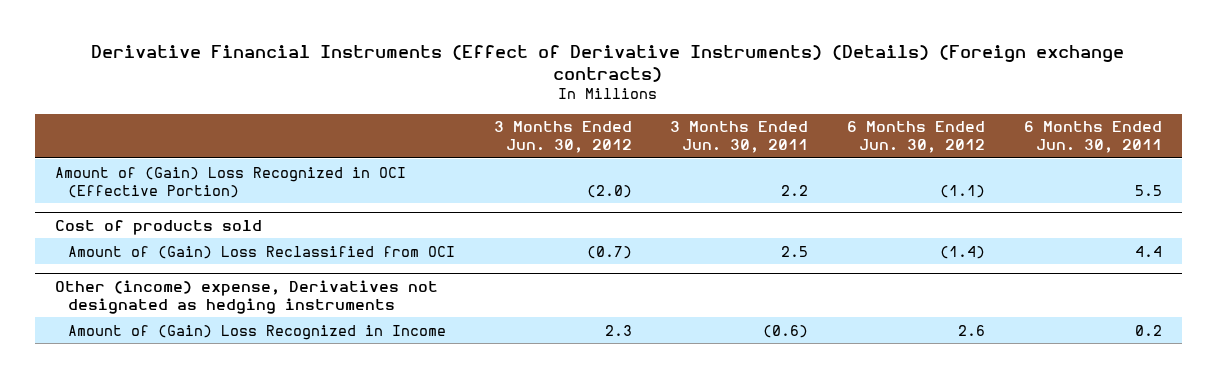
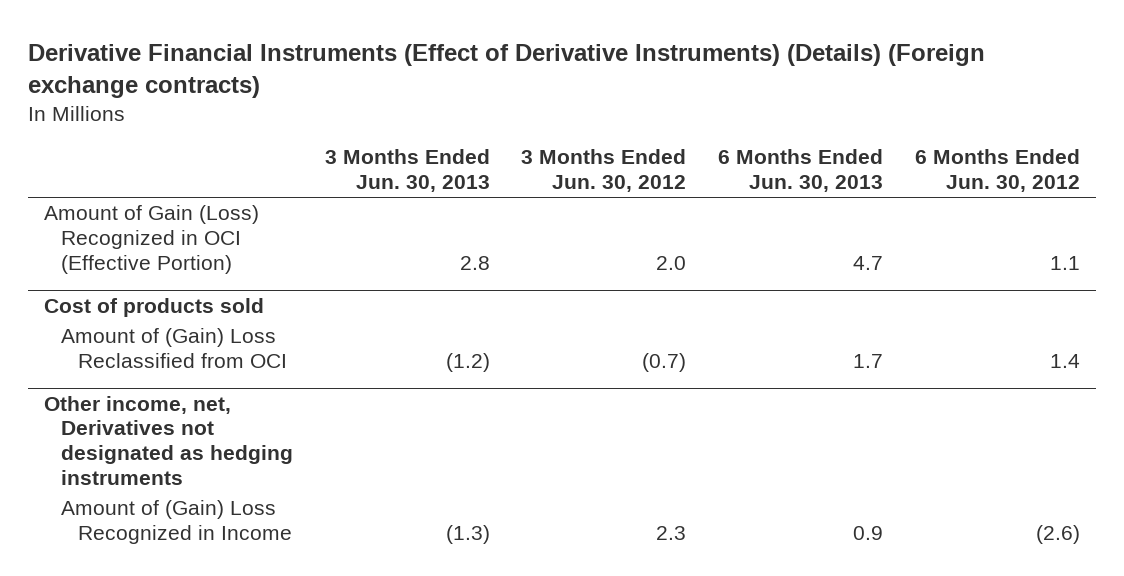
- | 3 Months Ended Jun. 30, 2012 | 3 Months Ended Jun. 30, 2011 | 6 Months Ended Jun. 30, 2012 | 6 Months Ended Jun. 30, 2011
+ | 3 Months Ended Jun. 30, 2013 | 3 Months Ended Jun. 30, 2012 | 6 Months Ended Jun. 30, 2013 | 6 Months Ended Jun. 30, 2012
- Amount of (Gain) Loss Recognized in OCI (Effective Portion) | (2.0) | 2.2 | (1.1) | 5.5
+ Amount of Gain (Loss) Recognized in OCI (Effective Portion) | 2.8 | 2.0 | 4.7 | 1.1
@ Cost of products sold
- Amount of (Gain) Loss Reclassified from OCI | (0.7) | 2.5 | (1.4) | 4.4
- Other (income) expense, Derivatives not designated as hedging instruments
- Amount of (Gain) Loss Recognized in Income | 2.3 | (0.6) | 2.6 | 0.2
@ Cost of products sold
+ Amount of (Gain) Loss Reclassified from OCI | (1.2) | (0.7) | 1.7 | 1.4
+ Other income, net, Derivatives not designated as hedging instruments
+ Amount of (Gain) Loss Recognized in Income | (1.3) | 2.3 | 0.9 | (2.6)

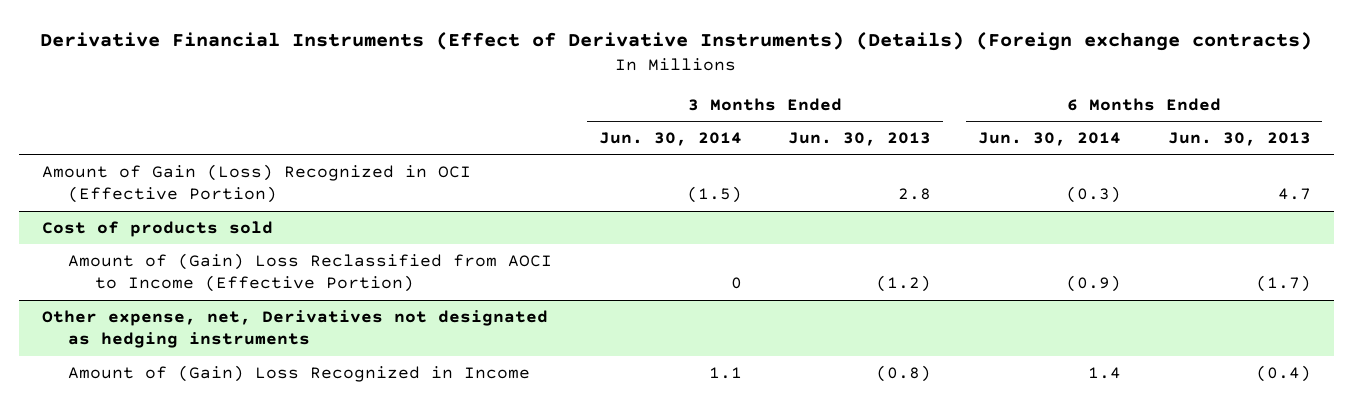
- | 3 Months Ended Jun. 30, 2013 | 3 Months Ended Jun. 30, 2012 | 6 Months Ended Jun. 30, 2013 | 6 Months Ended Jun. 30, 2012
+ | 3 Months Ended Jun. 30, 2014 | 3 Months Ended Jun. 30, 2013 | 6 Months Ended Jun. 30, 2014 | 6 Months Ended Jun. 30, 2013
@ Cost of products sold
- Amount of (Gain) Loss Reclassified from OCI | (1.2) | (0.7) | 1.7 | 1.4
- Other income, net, Derivatives not designated as hedging instruments
- Amount of (Gain) Loss Recognized in Income | (1.3) | 2.3 | 0.9 | (2.6)
@ Cost of products sold
+ Amount of (Gain) Loss Reclassified from AOCI to Income (Effective Portion) | 0 | (1.2) | (0.9) | (1.7)
+ Other expense, net, Derivatives not designated as hedging instruments
+ Amount of (Gain) Loss Recognized in Income | 1.1 | (0.8) | 1.4 | (0.4)

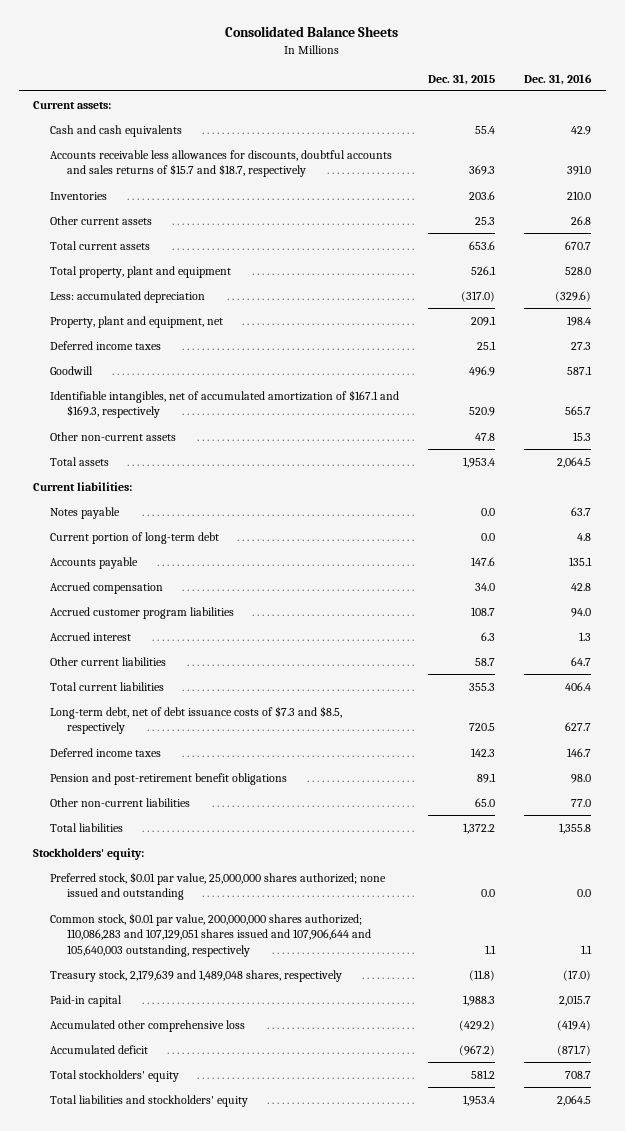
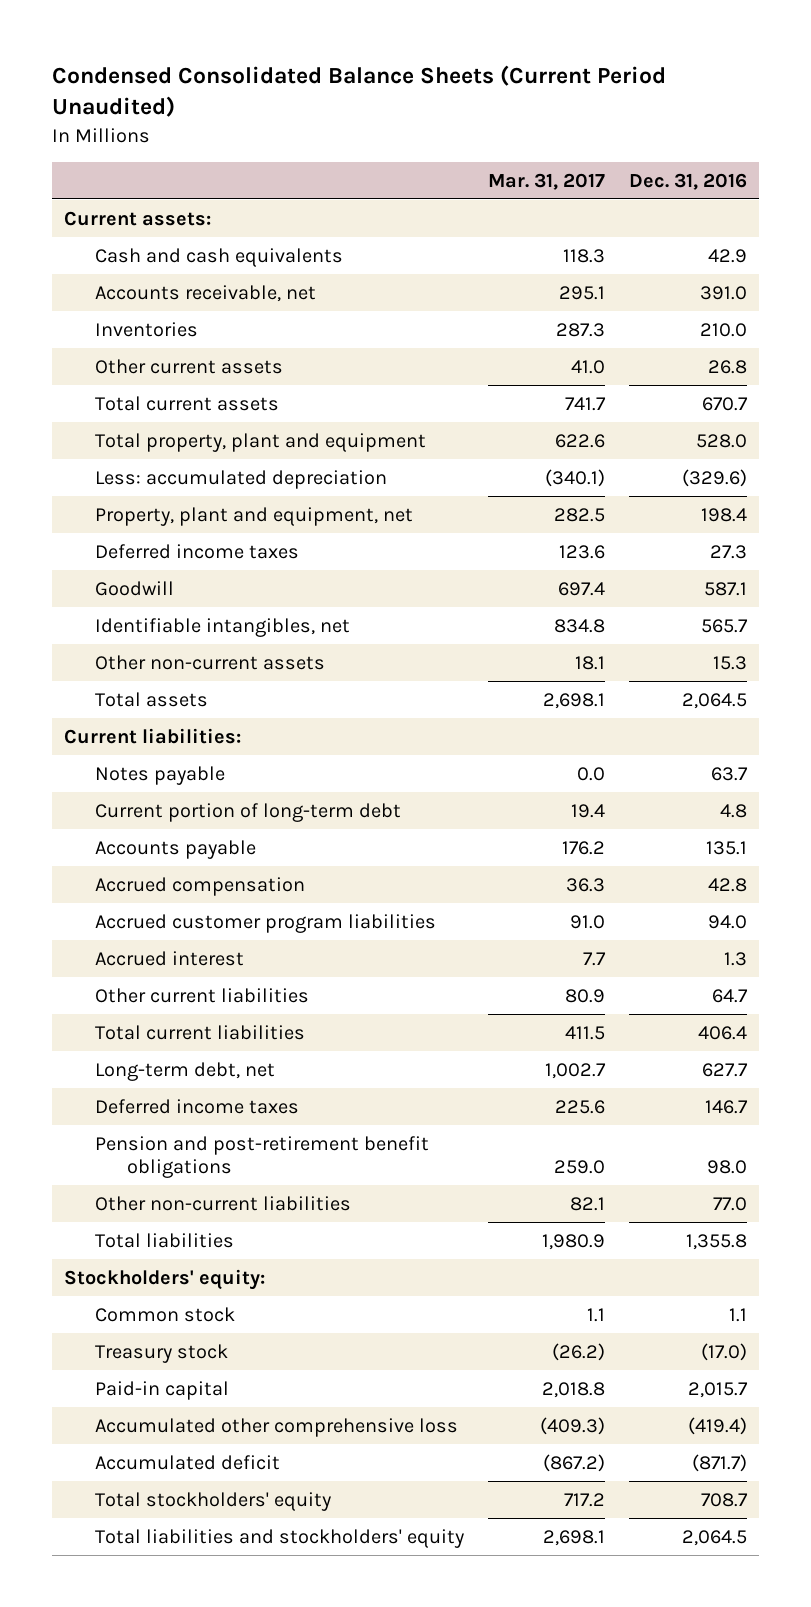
- Consolidated Balance Sheets
+ Condensed Consolidated Balance Sheets (Current Period Unaudited)
- | Dec. 31, 2015 | Dec. 31, 2016
+ | Mar. 31, 2017 | Dec. 31, 2016
- Accounts receivable less allowances for discounts, doubtful accounts and sales returns of $15.7 and $18.7, respectively | 369.3 | 391.0
+ Accounts receivable, net | 295.1 | 391.0
- Identifiable intangibles, net of accumulated amortization of $167.1 and $169.3, respectively | 520.9 | 565.7
+ Identifiable intangibles, net | 834.8 | 565.7
- Long-term debt, net of debt issuance costs of $7.3 and $8.5, respectively | 720.5 | 627.7
+ Long-term debt, net | 1,002.7 | 627.7
- Preferred stock, $0.01 par value, 25,000,000 shares authorized; none issued and outstanding | 0.0 | 0.0
- Common stock, $0.01 par value, 200,000,000 shares authorized; 110,086,283 and 107,129,051 shares issued and 107,906,644 and 105,640,003 outstanding, respectively | 1.1 | 1.1
- Treasury stock, 2,179,639 and 1,489,048 shares, respectively | (11.8) | (17.0)
+ Common stock | 1.1 | 1.1
+ Treasury stock | (26.2) | (17.0)

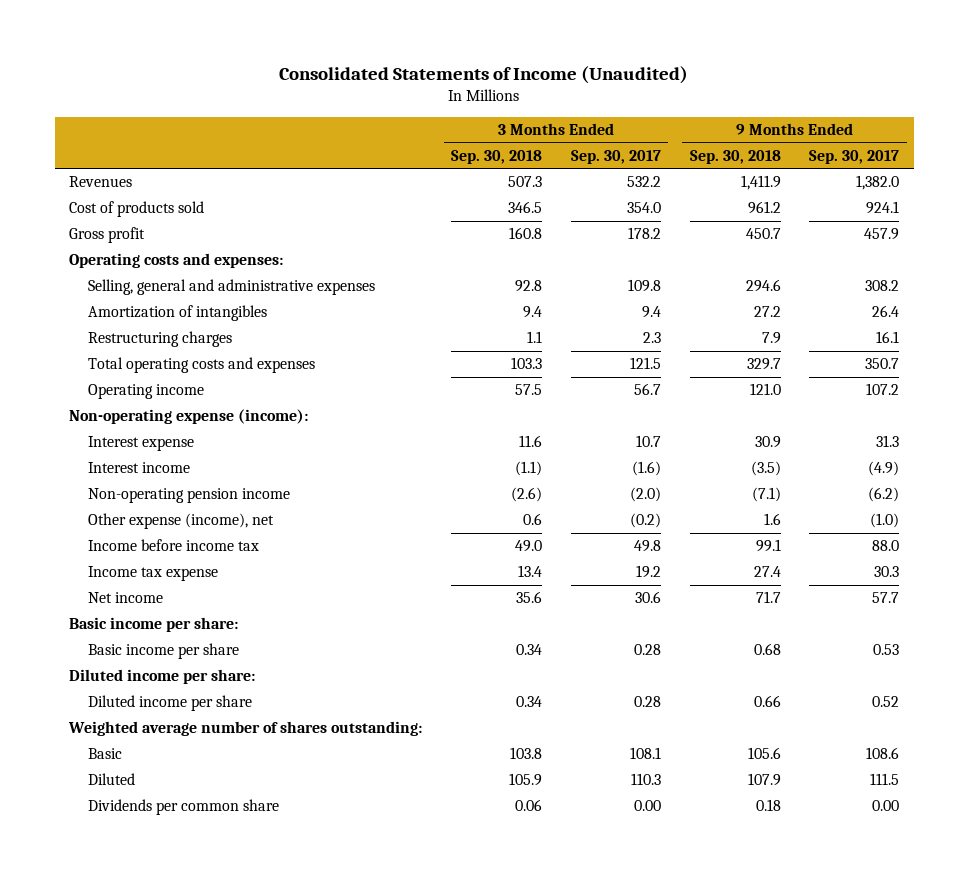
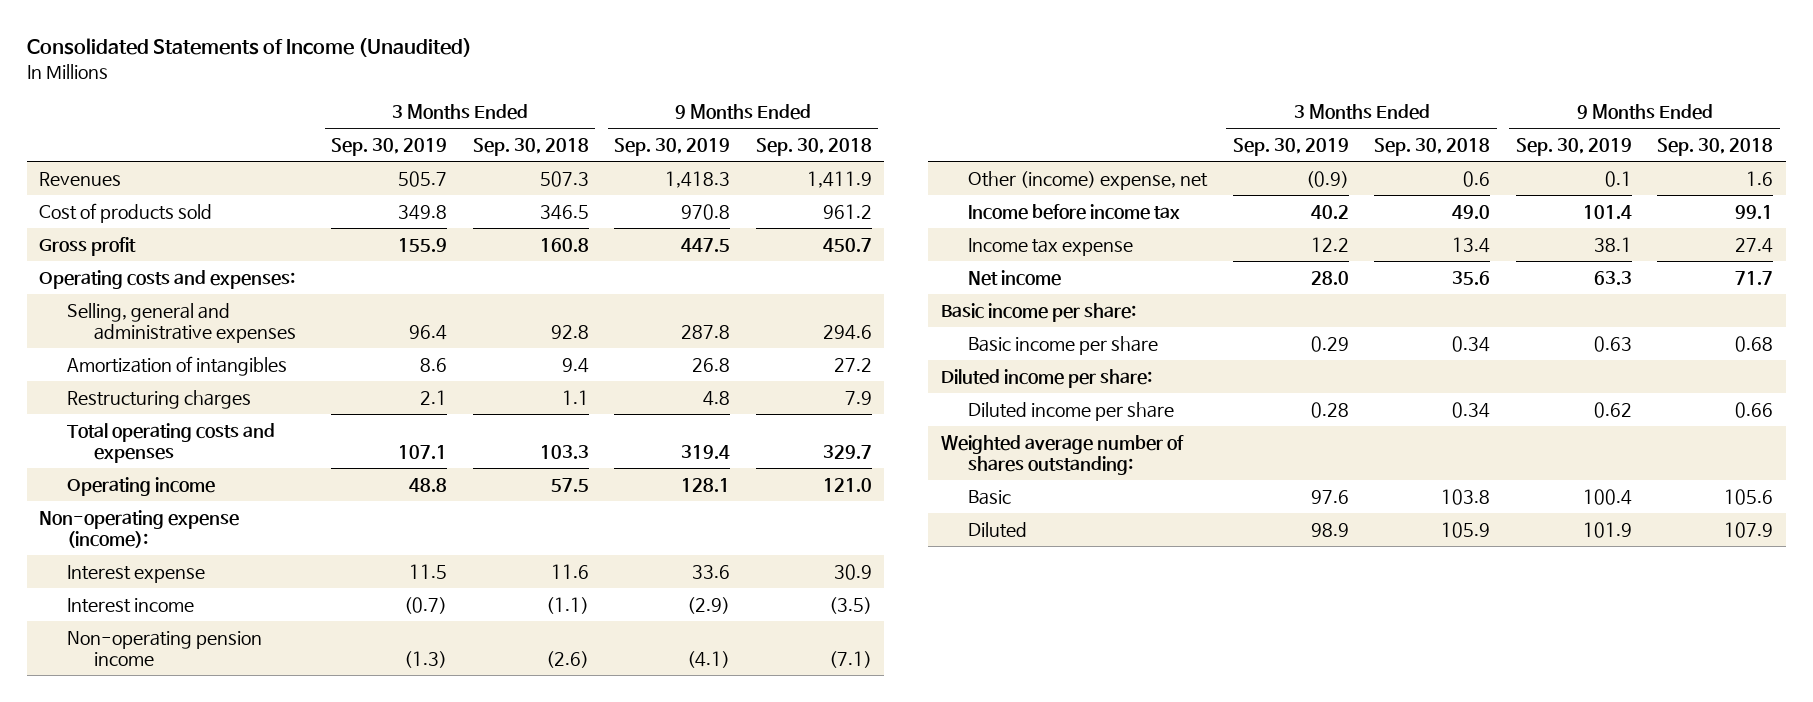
- | 3 Months Ended Sep. 30, 2018 | 3 Months Ended Sep. 30, 2017 | 9 Months Ended Sep. 30, 2018 | 9 Months Ended Sep. 30, 2017
+ | 3 Months Ended Sep. 30, 2019 | 3 Months Ended Sep. 30, 2018 | 9 Months Ended Sep. 30, 2019 | 9 Months Ended Sep. 30, 2018
- Other expense (income), net | 0.6 | (0.2) | 1.6 | (1.0)
+ Other (income) expense, net | (0.9) | 0.6 | 0.1 | 1.6
- Dividends per common share | 0.06 | 0.00 | 0.18 | 0.00

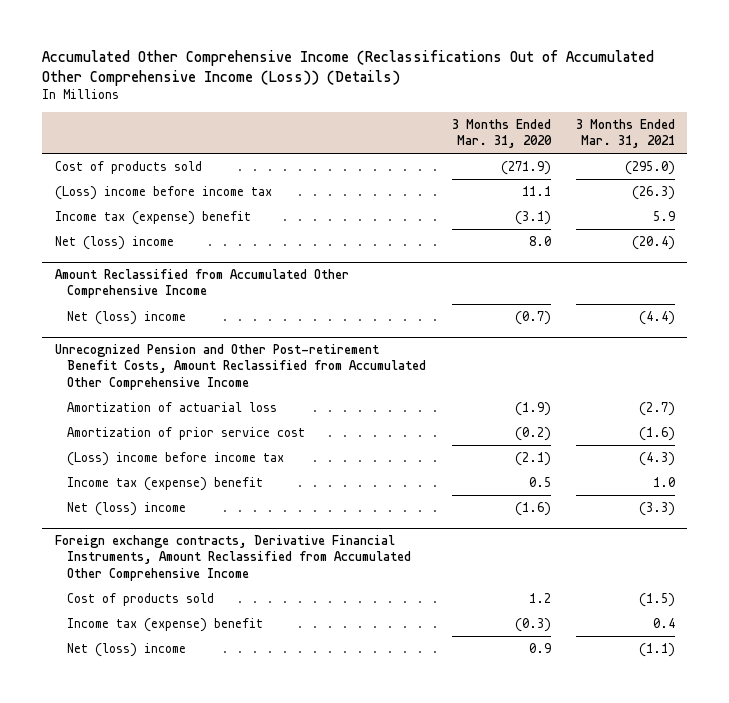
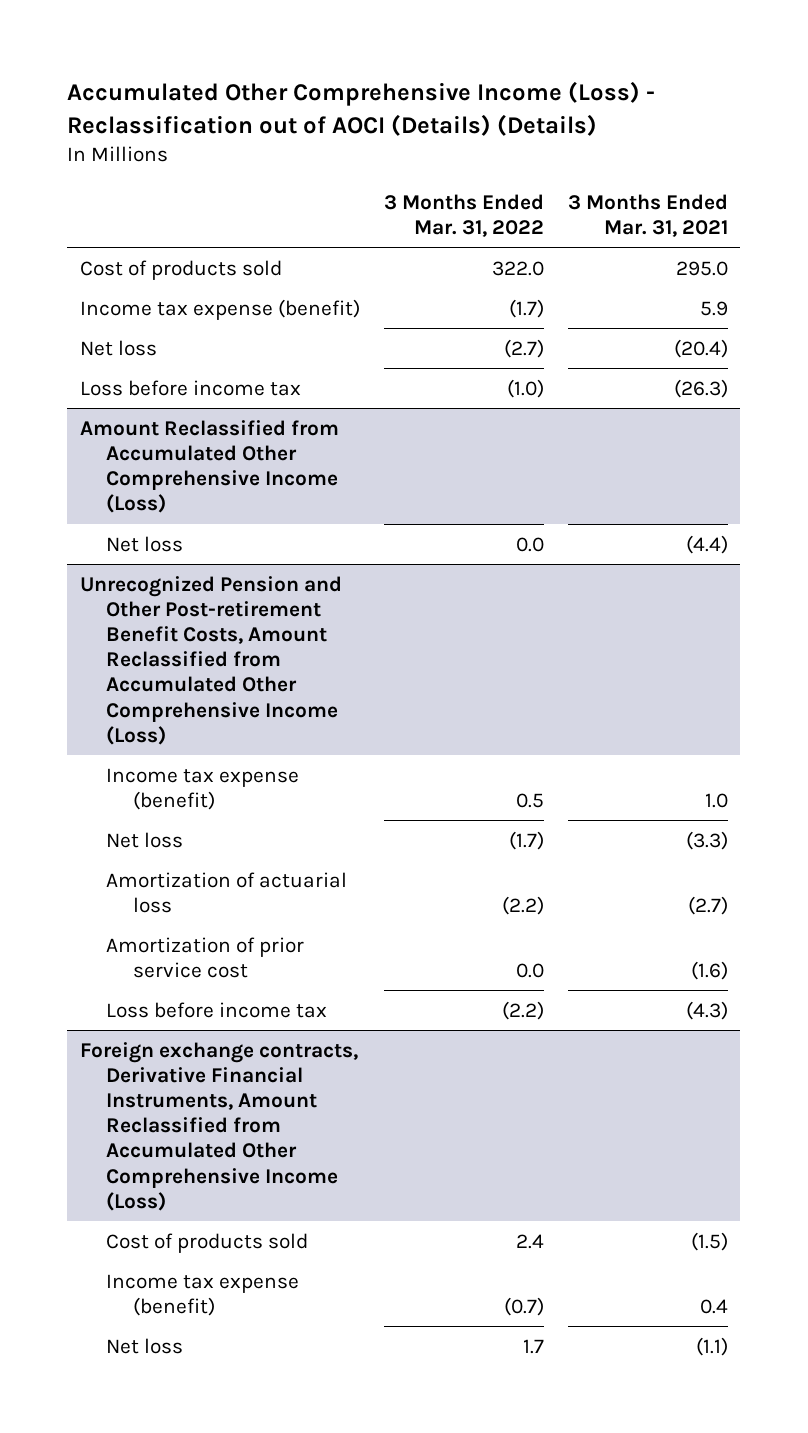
- Accumulated Other Comprehensive Income (Reclassifications Out of Accumulated Other Comprehensive Income (Loss)) (Details)
+ Accumulated Other Comprehensive Income (Loss) - Reclassification out of AOCI (Details) (Details)
- | 3 Months Ended Mar. 31, 2020 | 3 Months Ended Mar. 31, 2021
+ | 3 Months Ended Mar. 31, 2022 | 3 Months Ended Mar. 31, 2021
- Cost of products sold | (271.9) | (295.0)
- (Loss) income before income tax | 11.1 | (26.3)
- Income tax (expense) benefit | (3.1) | 5.9
- Net (loss) income | 8.0 | (20.4)
- Amount Reclassified from Accumulated Other Comprehensive Income
- Net (loss) income | (0.7) | (4.4)
- Unrecognized Pension and Other Post-retirement Benefit Costs, Amount Reclassified from Accumulated Other Comprehensive Income
+ Cost of products sold | 322.0 | 295.0
+ Income tax expense (benefit) | (1.7) | 5.9
+ Net loss | (2.7) | (20.4)
+ Loss before income tax | (1.0) | (26.3)
+ Amount Reclassified from Accumulated Other Comprehensive Income (Loss)
+ Net loss | 0.0 | (4.4)
+ Unrecognized Pension and Other Post-retirement Benefit Costs, Amount Reclassified from Accumulated Other Comprehensive Income (Loss)
+ Income tax expense (benefit) | 0.5 | 1.0
+ Net loss | (1.7) | (3.3)
- (Loss) income before income tax | (2.1) | (4.3)
- Income tax (expense) benefit | 0.5 | 1.0
- Net (loss) income | (1.6) | (3.3)
- Foreign exchange contracts, Derivative Financial Instruments, Amount Reclassified from Accumulated Other Comprehensive Income
+ Loss before income tax | (2.2) | (4.3)
+ Foreign exchange contracts, Derivative Financial Instruments, Amount Reclassified from Accumulated Other Comprehensive Income (Loss)
- Income tax (expense) benefit | (0.3) | 0.4
- Net (loss) income | 0.9 | (1.1)
+ Income tax expense (benefit) | (0.7) | 0.4
+ Net loss | 1.7 | (1.1)

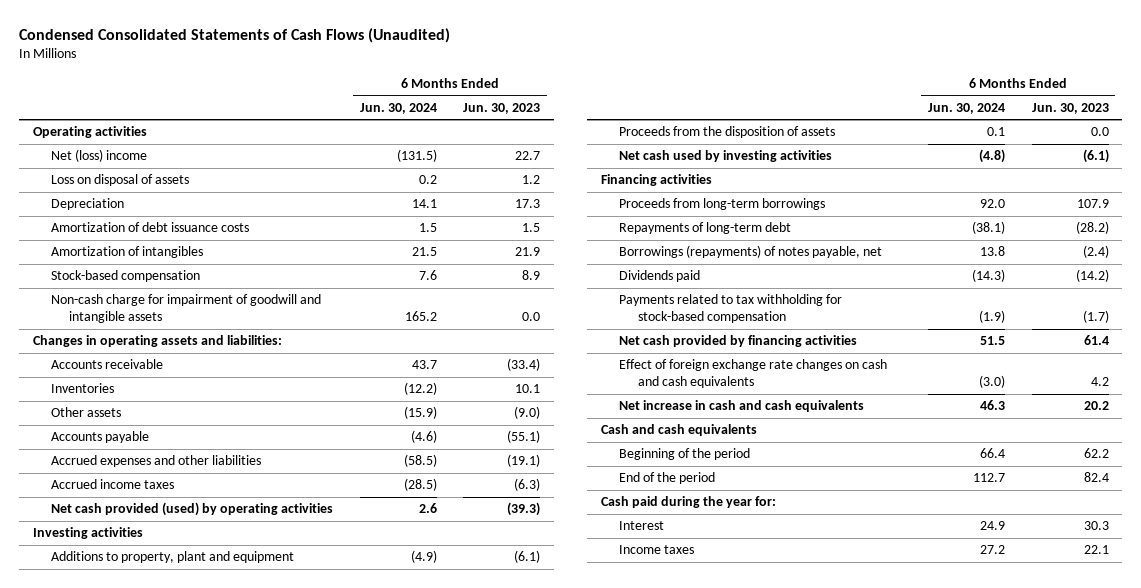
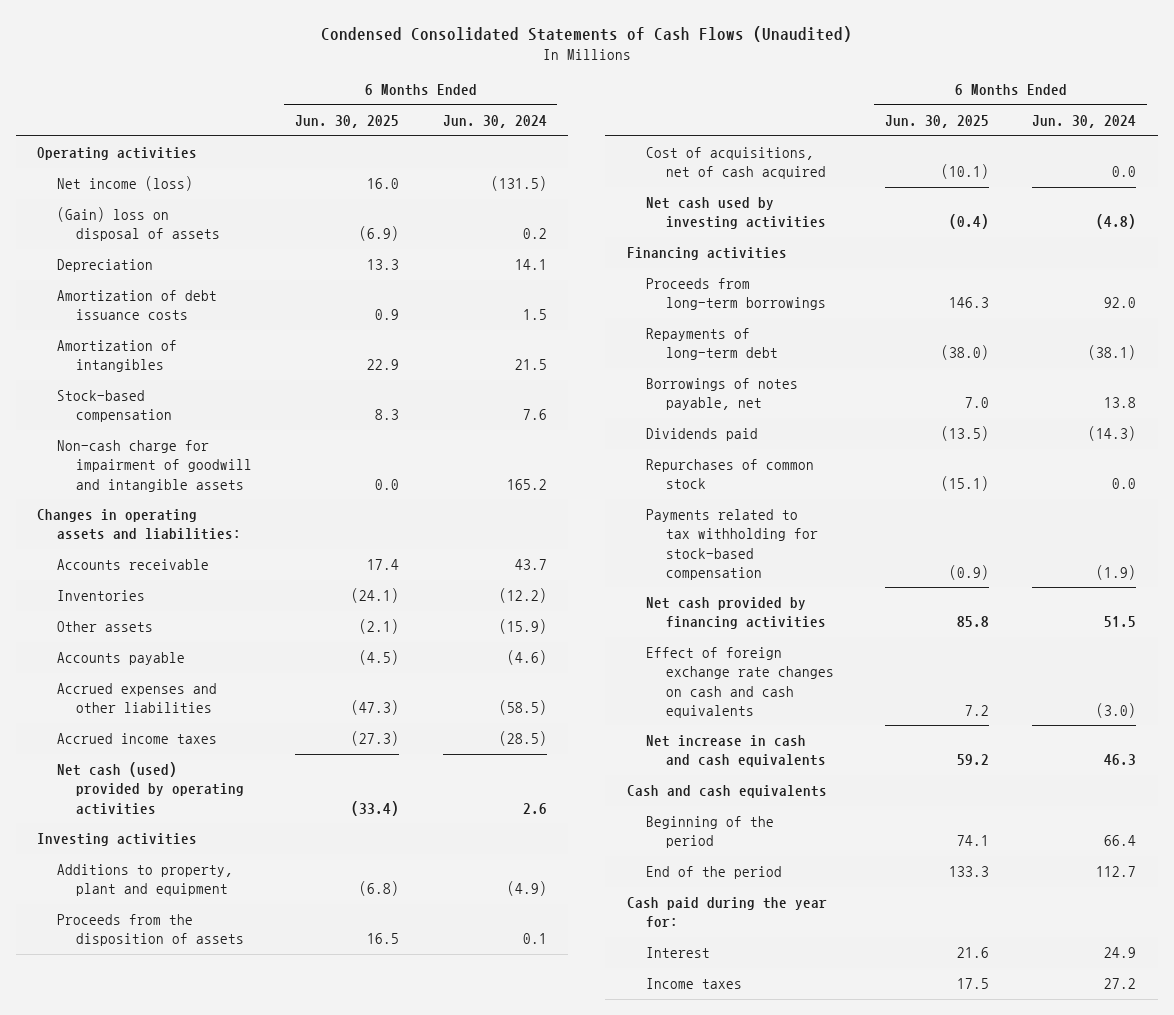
- | 6 Months Ended Jun. 30, 2024 | 6 Months Ended Jun. 30, 2023
+ | 6 Months Ended Jun. 30, 2025 | 6 Months Ended Jun. 30, 2024
- Net (loss) income | (131.5) | 22.7
- Loss on disposal of assets | 0.2 | 1.2
+ Net income (loss) | 16.0 | (131.5)
+ (Gain) loss on disposal of assets | (6.9) | 0.2
- Net cash provided (used) by operating activities | 2.6 | (39.3)
+ Net cash (used) provided by operating activities | (33.4) | 2.6
+ Cost of acquisitions, net of cash acquired | (10.1) | 0.0
- Borrowings (repayments) of notes payable, net | 13.8 | (2.4)
+ Borrowings of notes payable, net | 7.0 | 13.8
+ Repurchases of common stock | (15.1) | 0.0

